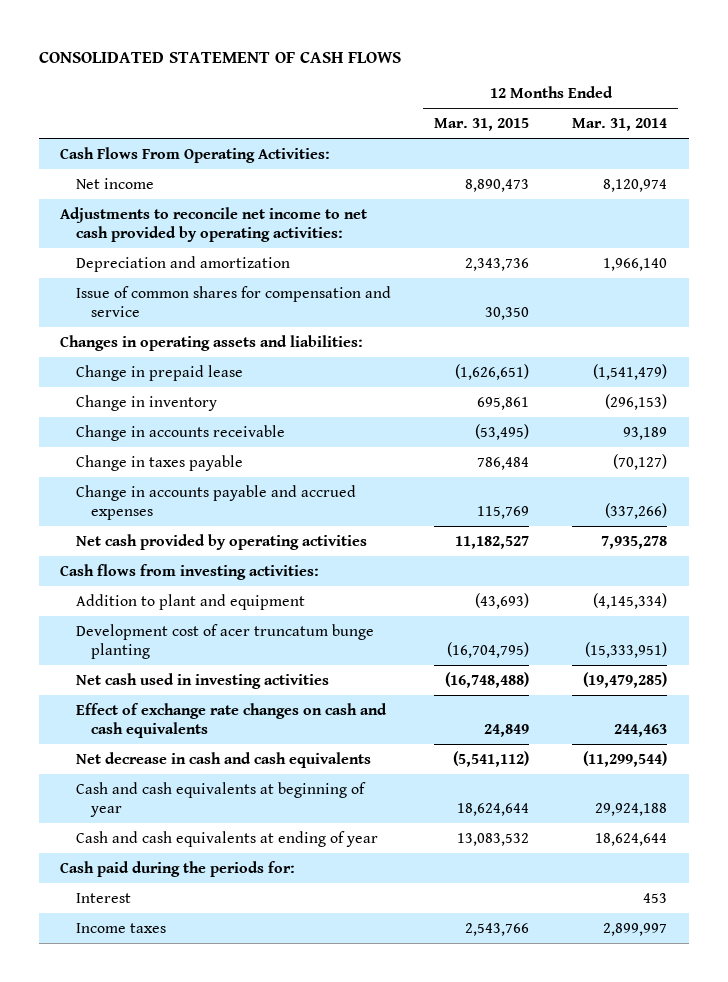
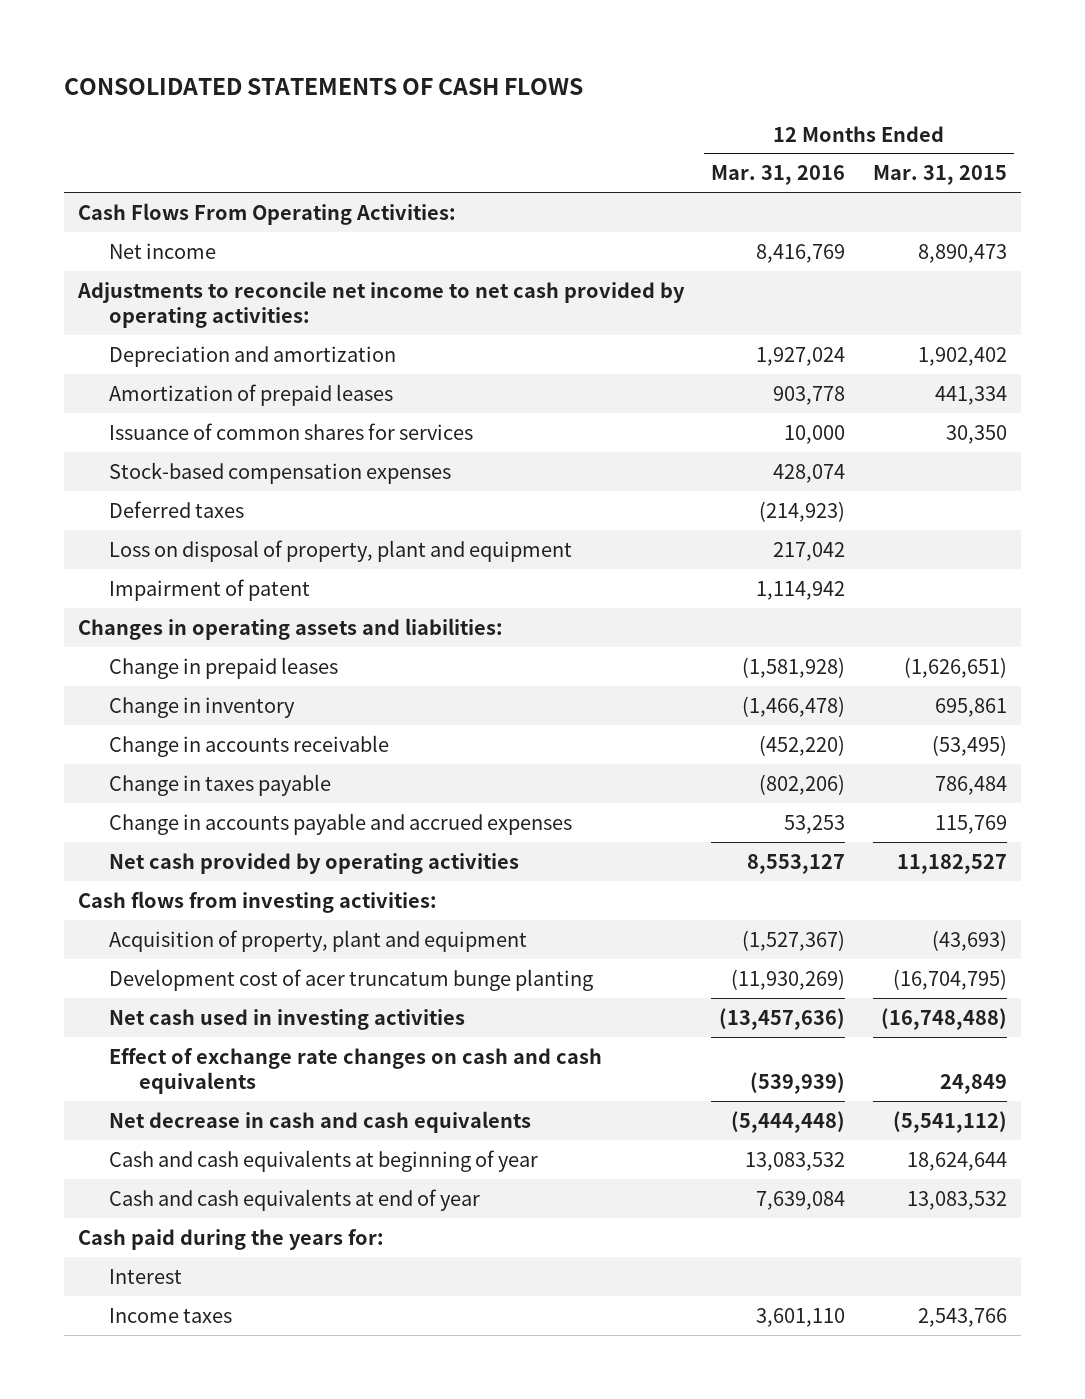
- CONSOLIDATED STATEMENT OF CASH FLOWS
+ CONSOLIDATED STATEMENTS OF CASH FLOWS
- | 12 Months Ended Mar. 31, 2015 | 12 Months Ended Mar. 31, 2014
+ | 12 Months Ended Mar. 31, 2016 | 12 Months Ended Mar. 31, 2015
- Depreciation and amortization | 2,343,736 | 1,966,140
- Issue of common shares for compensation and service | 30,350 |
+ Depreciation and amortization | 1,927,024 | 1,902,402
+ Amortization of prepaid leases | 903,778 | 441,334
+ Issuance of common shares for services | 10,000 | 30,350
+ Stock-based compensation expenses | 428,074 |
+ Deferred taxes | (214,923) |
+ Loss on disposal of property, plant and equipment | 217,042 |
+ Impairment of patent | 1,114,942 |
- Change in prepaid lease | (1,626,651) | (1,541,479)
+ Change in prepaid leases | (1,581,928) | (1,626,651)
- Addition to plant and equipment | (43,693) | (4,145,334)
+ Acquisition of property, plant and equipment | (1,527,367) | (43,693)
- Cash and cash equivalents at ending of year | 13,083,532 | 18,624,644
- Cash paid during the periods for:
+ Cash and cash equivalents at end of year | 7,639,084 | 13,083,532
+ Cash paid during the years for:

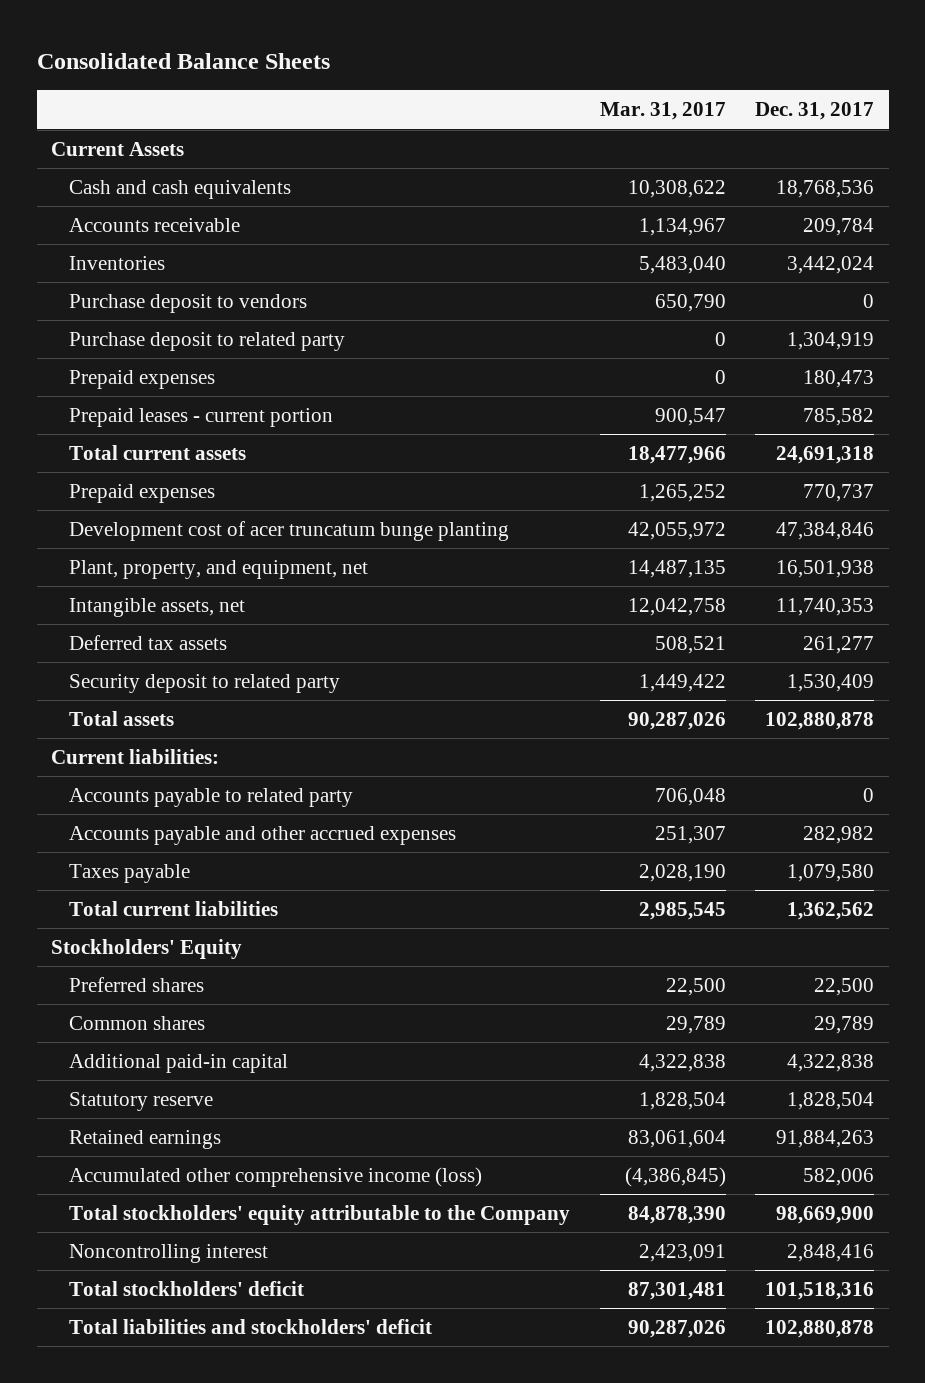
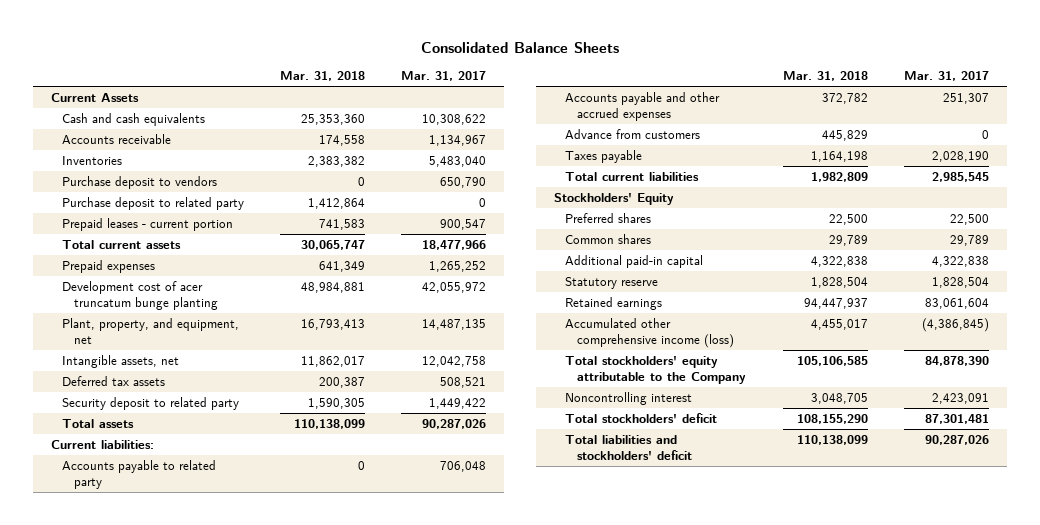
- | Mar. 31, 2017 | Dec. 31, 2017
+ | Mar. 31, 2018 | Mar. 31, 2017
- Prepaid expenses | 0 | 180,473
+ Advance from customers | 445,829 | 0

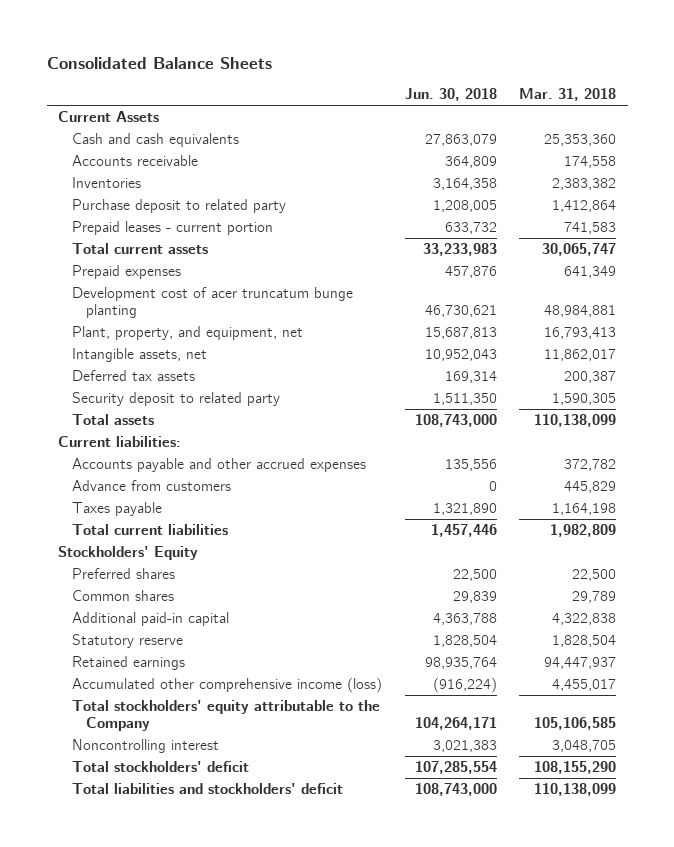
- | Mar. 31, 2018 | Mar. 31, 2017
+ | Jun. 30, 2018 | Mar. 31, 2018
- Purchase deposit to vendors | 0 | 650,790
- Accounts payable to related party | 0 | 706,048

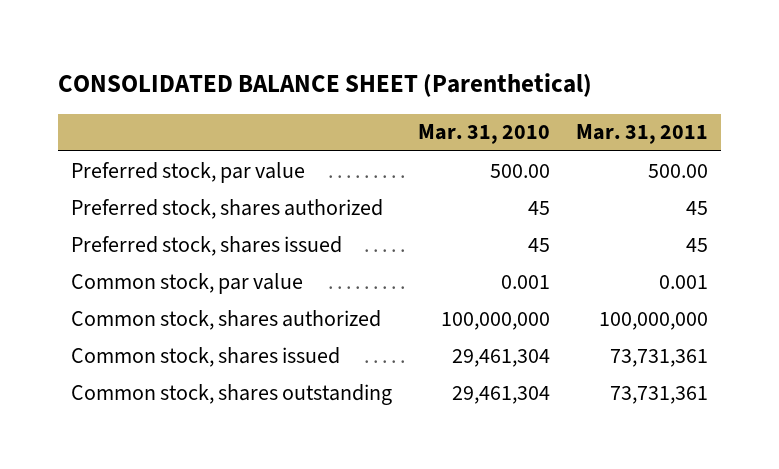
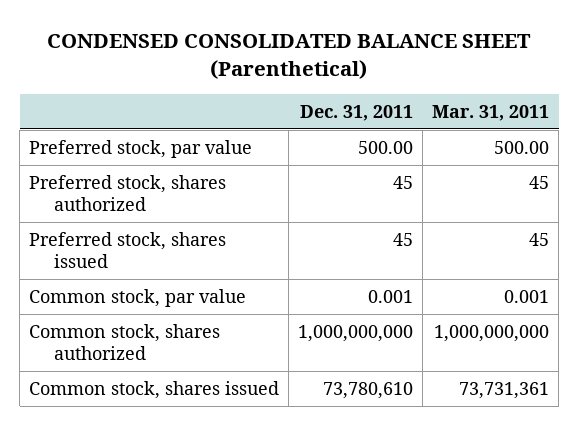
- CONSOLIDATED BALANCE SHEET (Parenthetical)
+ CONDENSED CONSOLIDATED BALANCE SHEET (Parenthetical)
- | Mar. 31, 2010 | Mar. 31, 2011
+ | Dec. 31, 2011 | Mar. 31, 2011
- Common stock, shares authorized | 100,000,000 | 100,000,000
+ Common stock, shares authorized | 1,000,000,000 | 1,000,000,000
- Common stock, shares outstanding | 29,461,304 | 73,731,361

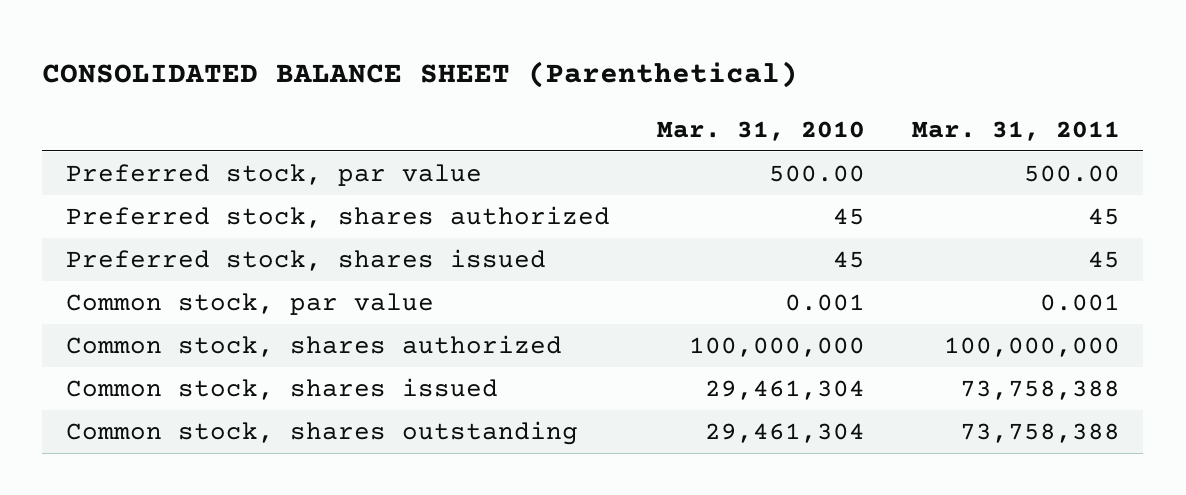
- CONDENSED CONSOLIDATED BALANCE SHEET (Parenthetical)
+ CONSOLIDATED BALANCE SHEET (Parenthetical)
- | Dec. 31, 2011 | Mar. 31, 2011
+ | Mar. 31, 2010 | Mar. 31, 2011
- Common stock, shares authorized | 1,000,000,000 | 1,000,000,000
- Common stock, shares issued | 73,780,610 | 73,731,361
+ Common stock, shares authorized | 100,000,000 | 100,000,000
+ Common stock, shares issued | 29,461,304 | 73,758,388
+ Common stock, shares outstanding | 29,461,304 | 73,758,388

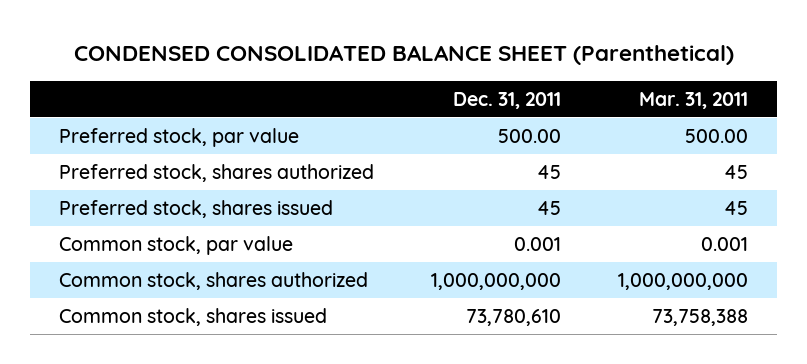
- CONSOLIDATED BALANCE SHEET (Parenthetical)
+ CONDENSED CONSOLIDATED BALANCE SHEET (Parenthetical)
- | Mar. 31, 2010 | Mar. 31, 2011
+ | Dec. 31, 2011 | Mar. 31, 2011
- Common stock, shares authorized | 100,000,000 | 100,000,000
+ Common stock, shares authorized | 1,000,000,000 | 1,000,000,000
- Common stock, shares outstanding | 29,461,304 | 73,758,388

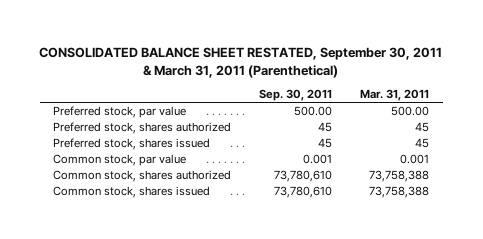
- CONDENSED CONSOLIDATED BALANCE SHEET (Parenthetical)
+ CONSOLIDATED BALANCE SHEET RESTATED, September 30, 2011 & March 31, 2011 (Parenthetical)
- | Dec. 31, 2011 | Mar. 31, 2011
+ | Sep. 30, 2011 | Mar. 31, 2011
- Common stock, shares authorized | 1,000,000,000 | 1,000,000,000
+ Common stock, shares authorized | 73,780,610 | 73,758,388

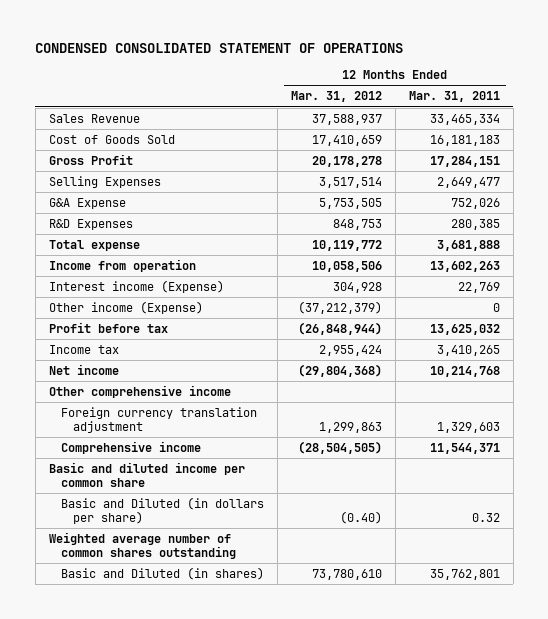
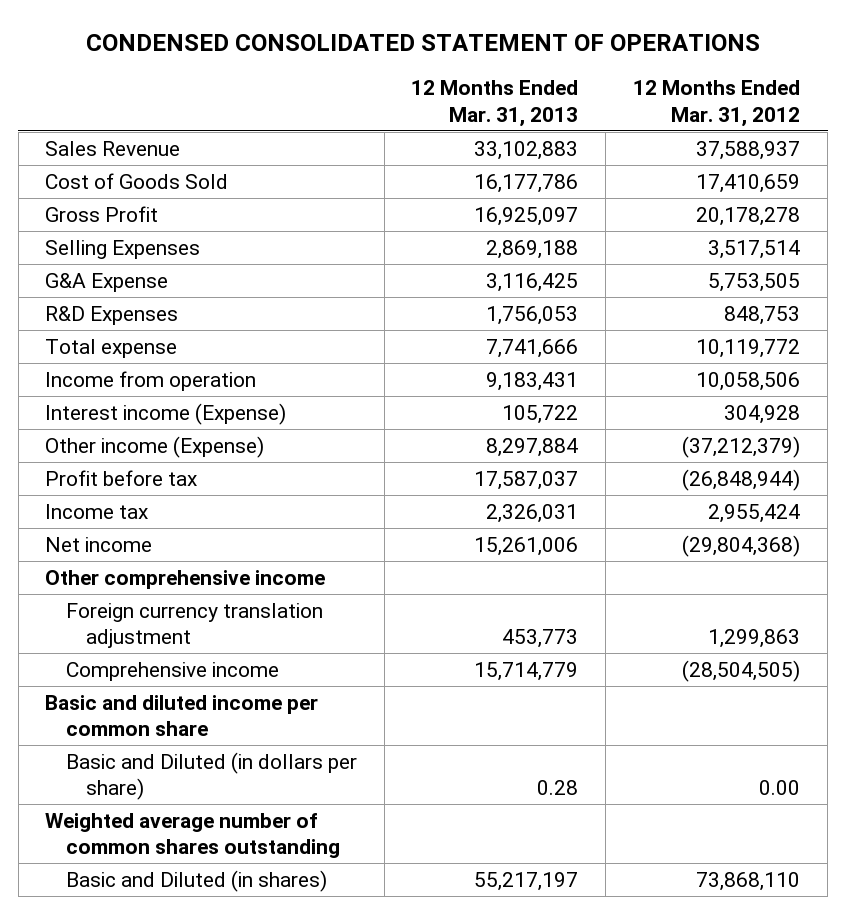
- | 12 Months Ended Mar. 31, 2012 | 12 Months Ended Mar. 31, 2011
+ | 12 Months Ended Mar. 31, 2013 | 12 Months Ended Mar. 31, 2012
- Basic and Diluted (in dollars per share) | (0.40) | 0.32
+ Basic and Diluted (in dollars per share) | 0.28 | 0.00
- Basic and Diluted (in shares) | 73,780,610 | 35,762,801
+ Basic and Diluted (in shares) | 55,217,197 | 73,868,110

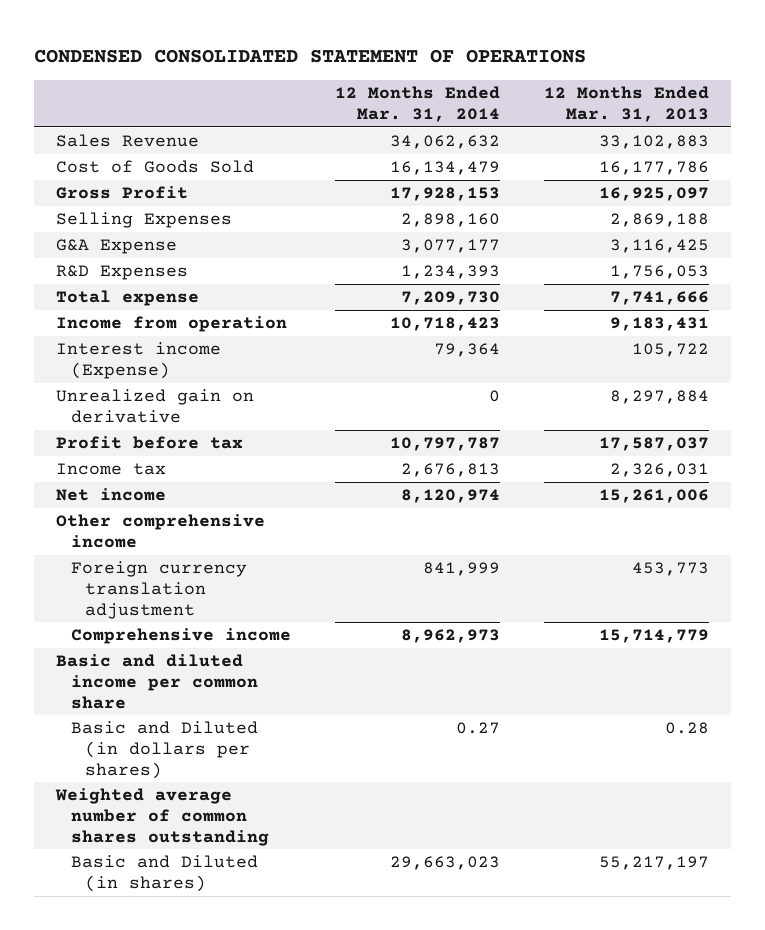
- | 12 Months Ended Mar. 31, 2013 | 12 Months Ended Mar. 31, 2012
+ | 12 Months Ended Mar. 31, 2014 | 12 Months Ended Mar. 31, 2013
- Other income (Expense) | 8,297,884 | (37,212,379)
+ Unrealized gain on derivative | 0 | 8,297,884
- Basic and Diluted (in dollars per share) | 0.28 | 0.00
+ Basic and Diluted (in dollars per shares) | 0.27 | 0.28

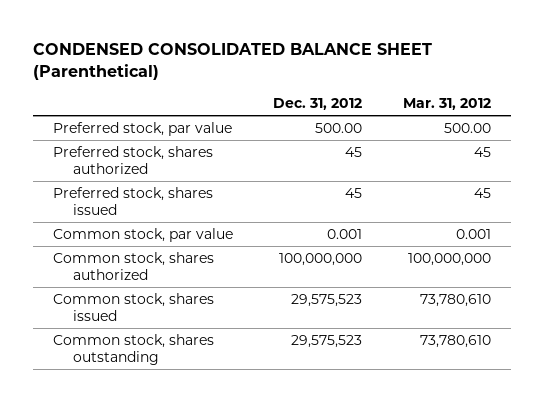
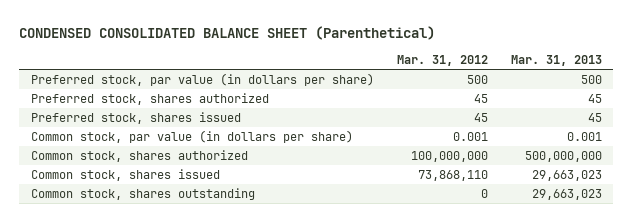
- | Dec. 31, 2012 | Mar. 31, 2012
+ | Mar. 31, 2012 | Mar. 31, 2013
- Preferred stock, par value | 500.00 | 500.00
+ Preferred stock, par value (in dollars per share) | 500 | 500
- Common stock, par value | 0.001 | 0.001
+ Common stock, par value (in dollars per share) | 0.001 | 0.001
- Common stock, shares issued | 29,575,523 | 73,780,610
- Common stock, shares outstanding | 29,575,523 | 73,780,610
+ Common stock, shares issued | 73,868,110 | 29,663,023
+ Common stock, shares outstanding | 0 | 29,663,023

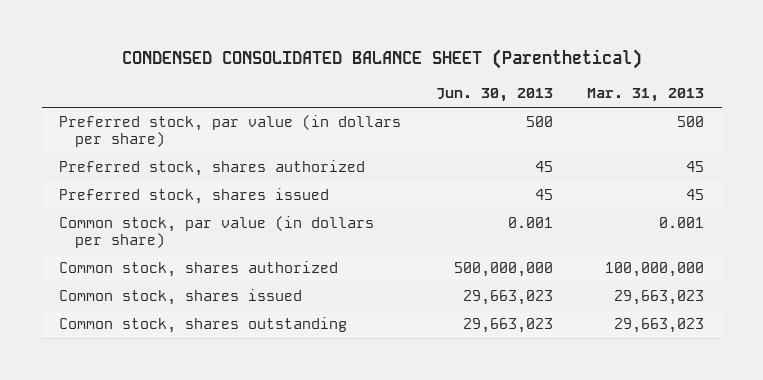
- | Mar. 31, 2012 | Mar. 31, 2013
+ | Jun. 30, 2013 | Mar. 31, 2013
- Common stock, shares authorized | 100,000,000 | 500,000,000
+ Common stock, shares authorized | 500,000,000 | 100,000,000

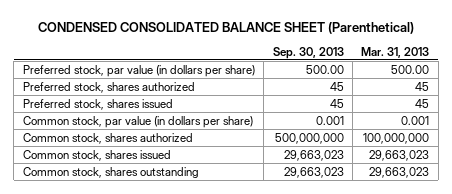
- | Jun. 30, 2013 | Mar. 31, 2013
+ | Sep. 30, 2013 | Mar. 31, 2013
- Preferred stock, par value (in dollars per share) | 500 | 500
+ Preferred stock, par value (in dollars per share) | 500.00 | 500.00

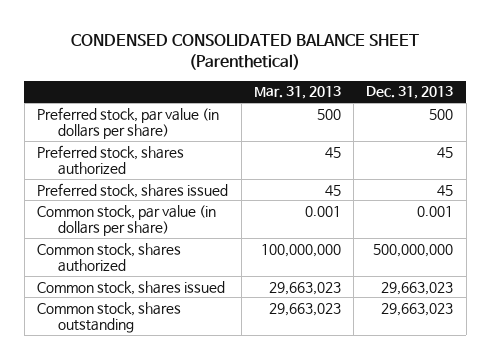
- | Sep. 30, 2013 | Mar. 31, 2013
+ | Mar. 31, 2013 | Dec. 31, 2013
- Preferred stock, par value (in dollars per share) | 500.00 | 500.00
+ Preferred stock, par value (in dollars per share) | 500 | 500

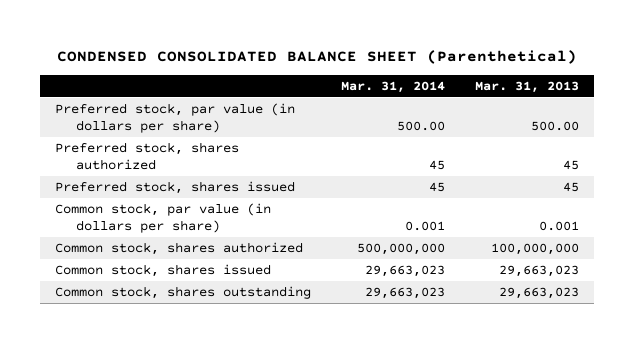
- | Mar. 31, 2013 | Dec. 31, 2013
+ | Mar. 31, 2014 | Mar. 31, 2013
- Preferred stock, par value (in dollars per share) | 500 | 500
+ Preferred stock, par value (in dollars per share) | 500.00 | 500.00

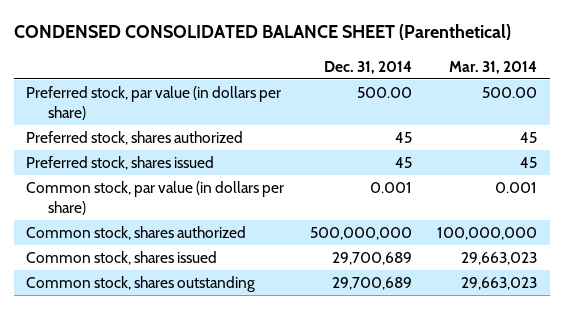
- | Mar. 31, 2014 | Mar. 31, 2013
+ | Dec. 31, 2014 | Mar. 31, 2014
- Common stock, shares authorized | 500,000,000 | 100,000,000
+ Common stock, shares authorized | 500,000,000 | 100,000,000

